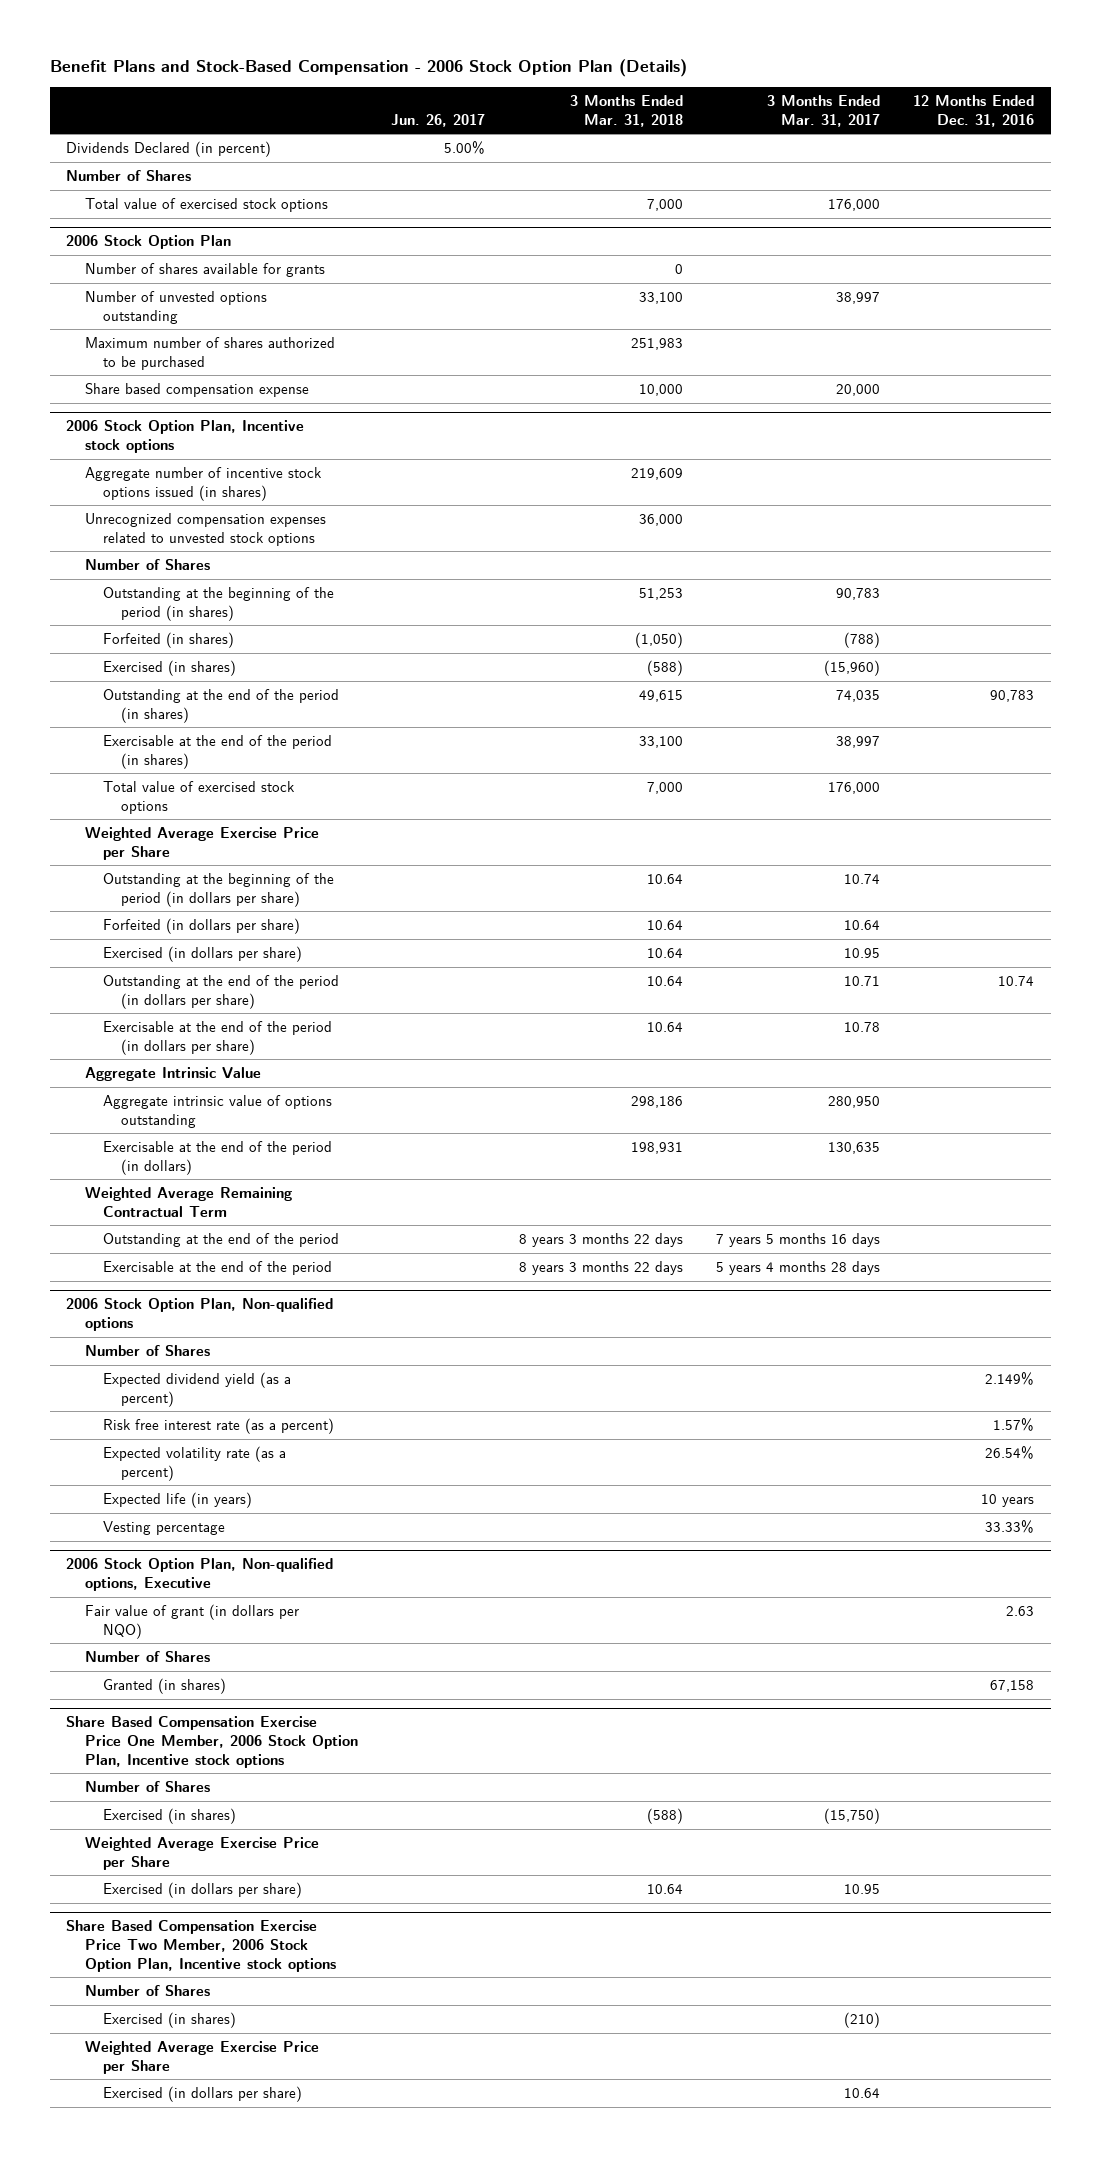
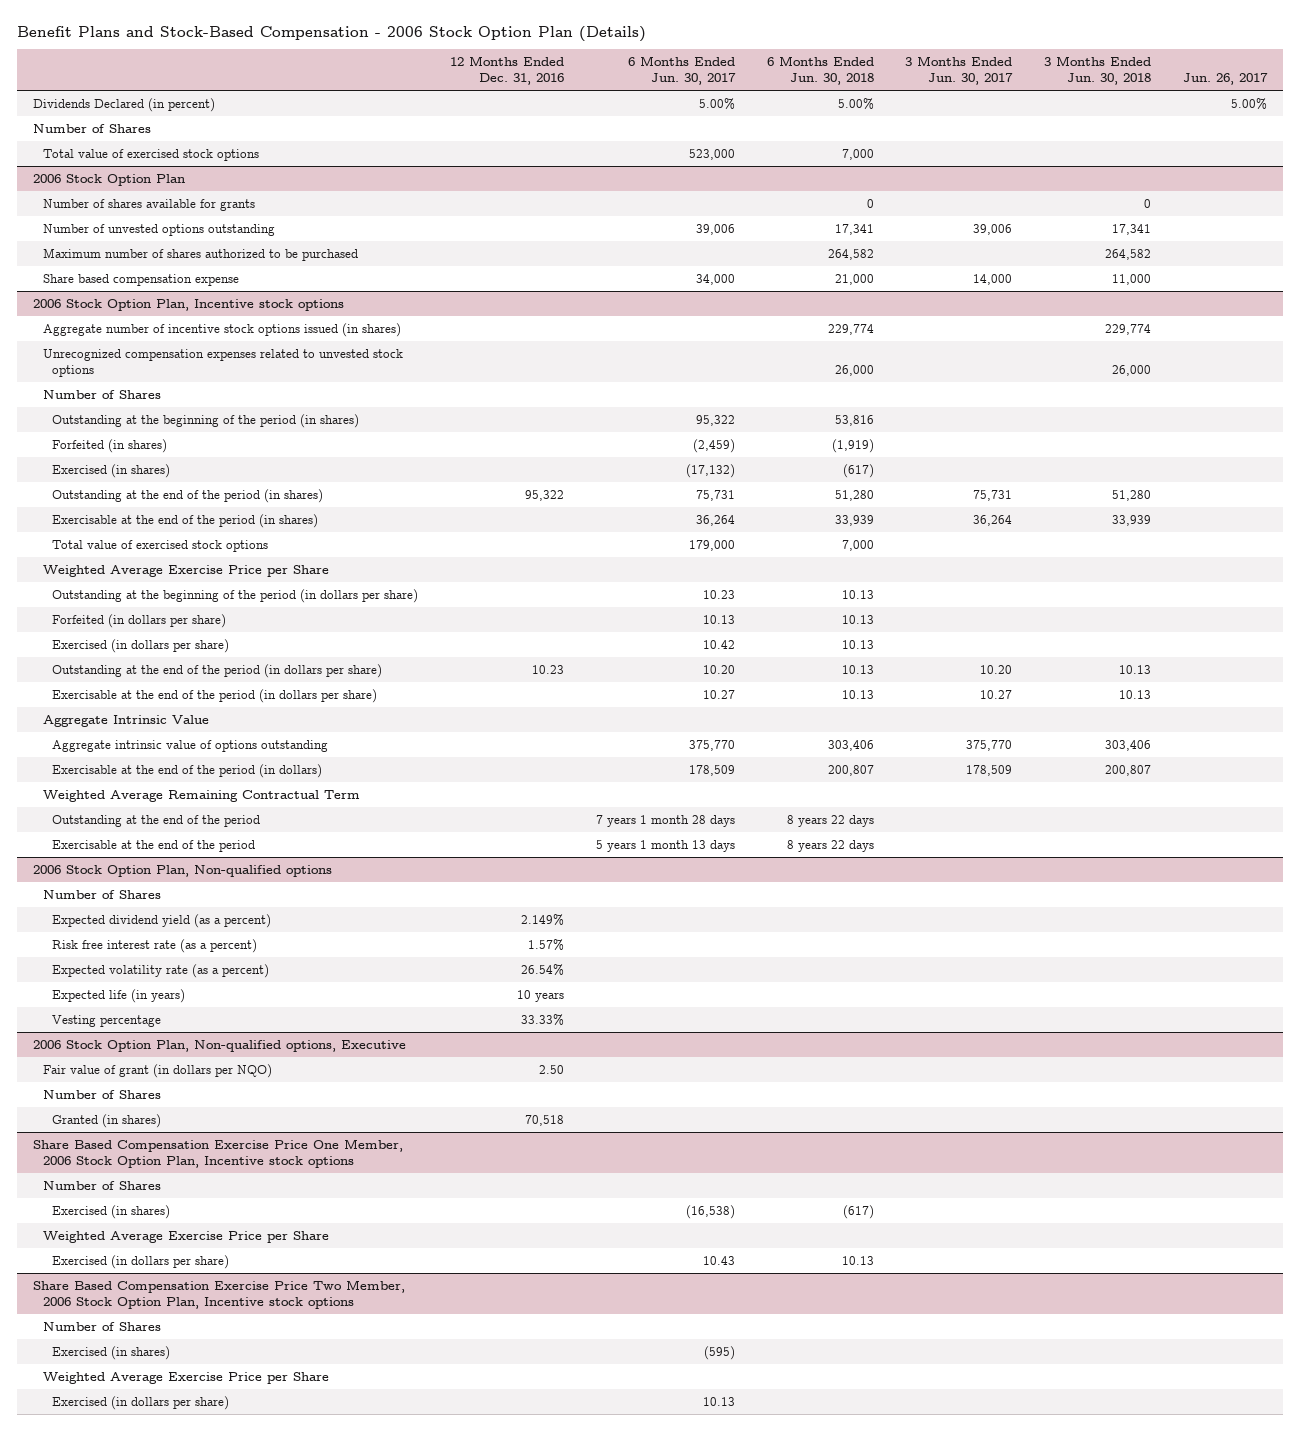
- | Jun. 26, 2017 | 3 Months Ended Mar. 31, 2018 | 3 Months Ended Mar. 31, 2017 | 12 Months Ended Dec. 31, 2016
+ | 12 Months Ended Dec. 31, 2016 | 6 Months Ended Jun. 30, 2017 | 6 Months Ended Jun. 30, 2018 | 3 Months Ended Jun. 30, 2017 | 3 Months Ended Jun. 30, 2018 | Jun. 26, 2017
@ 2006 Stock Option Plan, Incentive stock options
- Outstanding at the end of the period (in shares) | | 49,615 | 74,035 | 90,783
+ Outstanding at the end of the period (in shares) | 95,322 | 75,731 | 51,280 | 75,731 | 51,280 |
- Outstanding at the end of the period (in dollars per share) | | 10.64 | 10.71 | 10.74
+ Outstanding at the end of the period (in dollars per share) | 10.23 | 10.20 | 10.13 | 10.20 | 10.13 |
@ 2006 Stock Option Plan, Non-qualified options, Executive
- Fair value of grant (in dollars per NQO) | | | | 2.63
+ Fair value of grant (in dollars per NQO) | 2.50 | | | | |
- Granted (in shares) | | | | 67,158
+ Granted (in shares) | 70,518 | | | | |

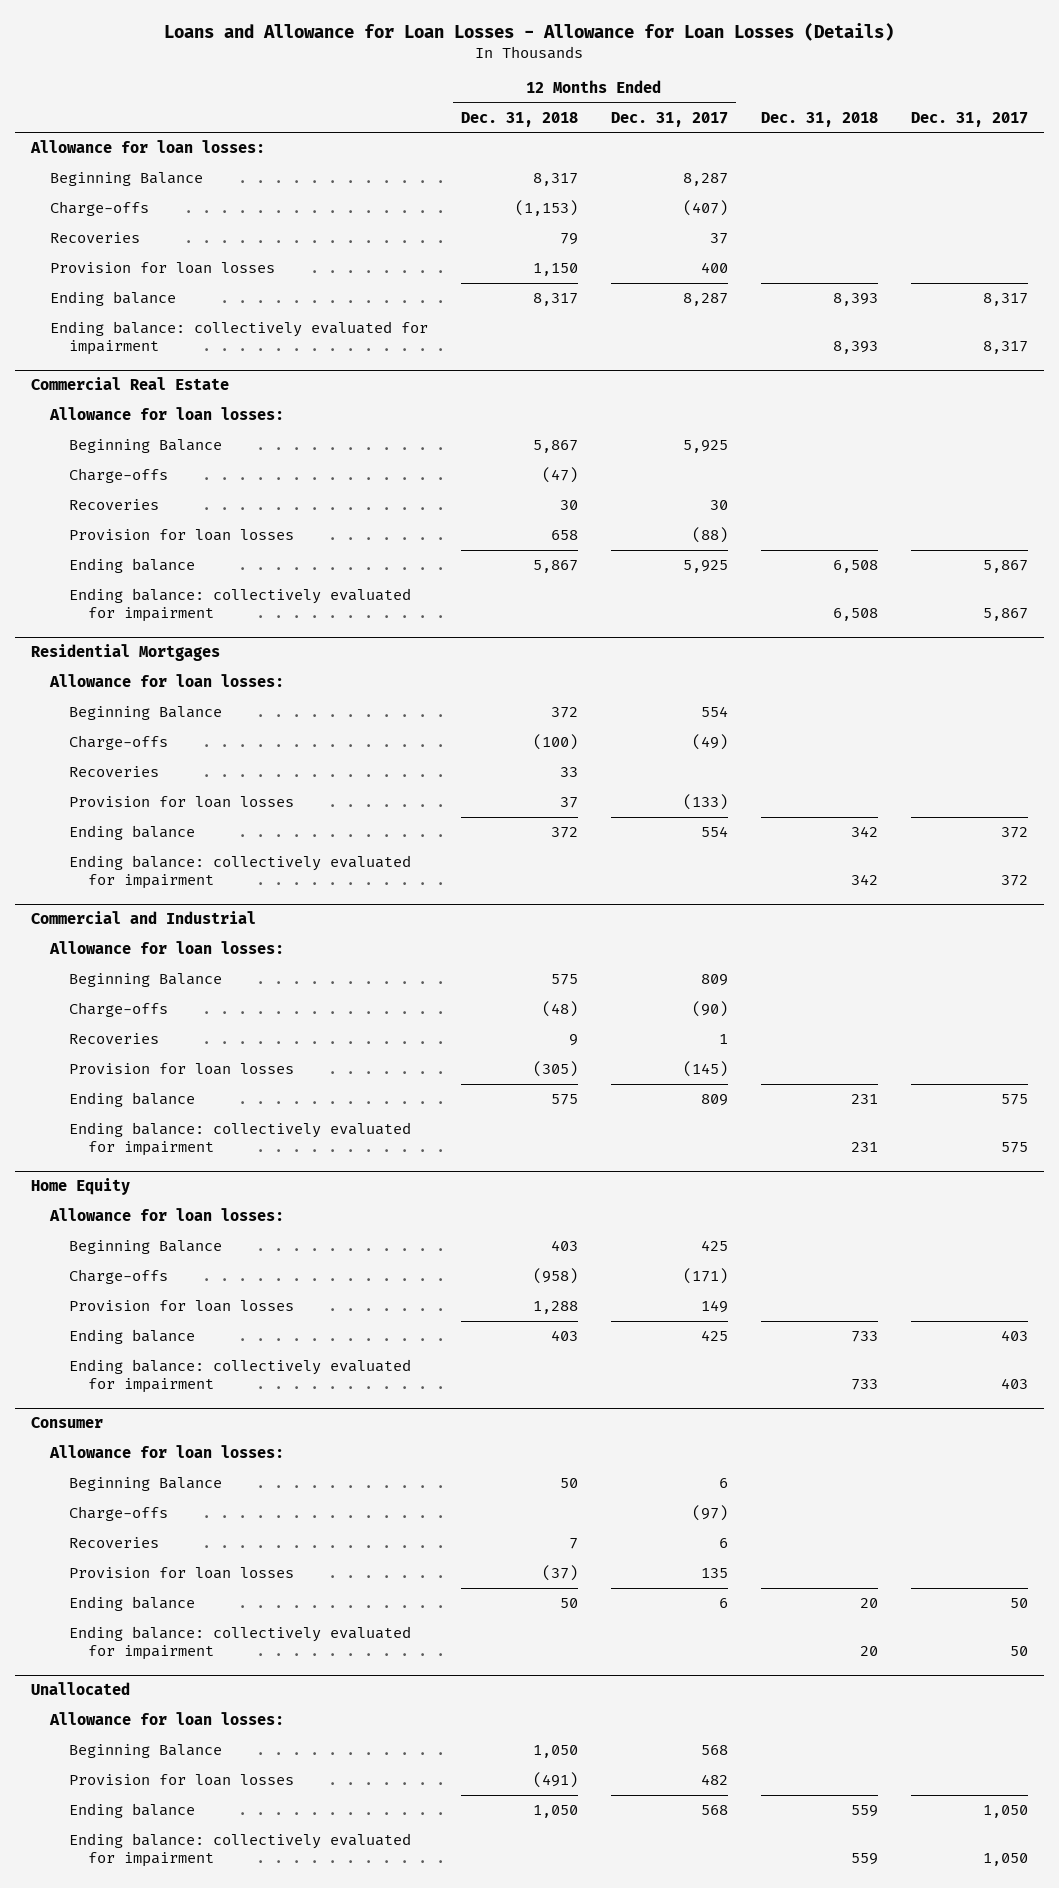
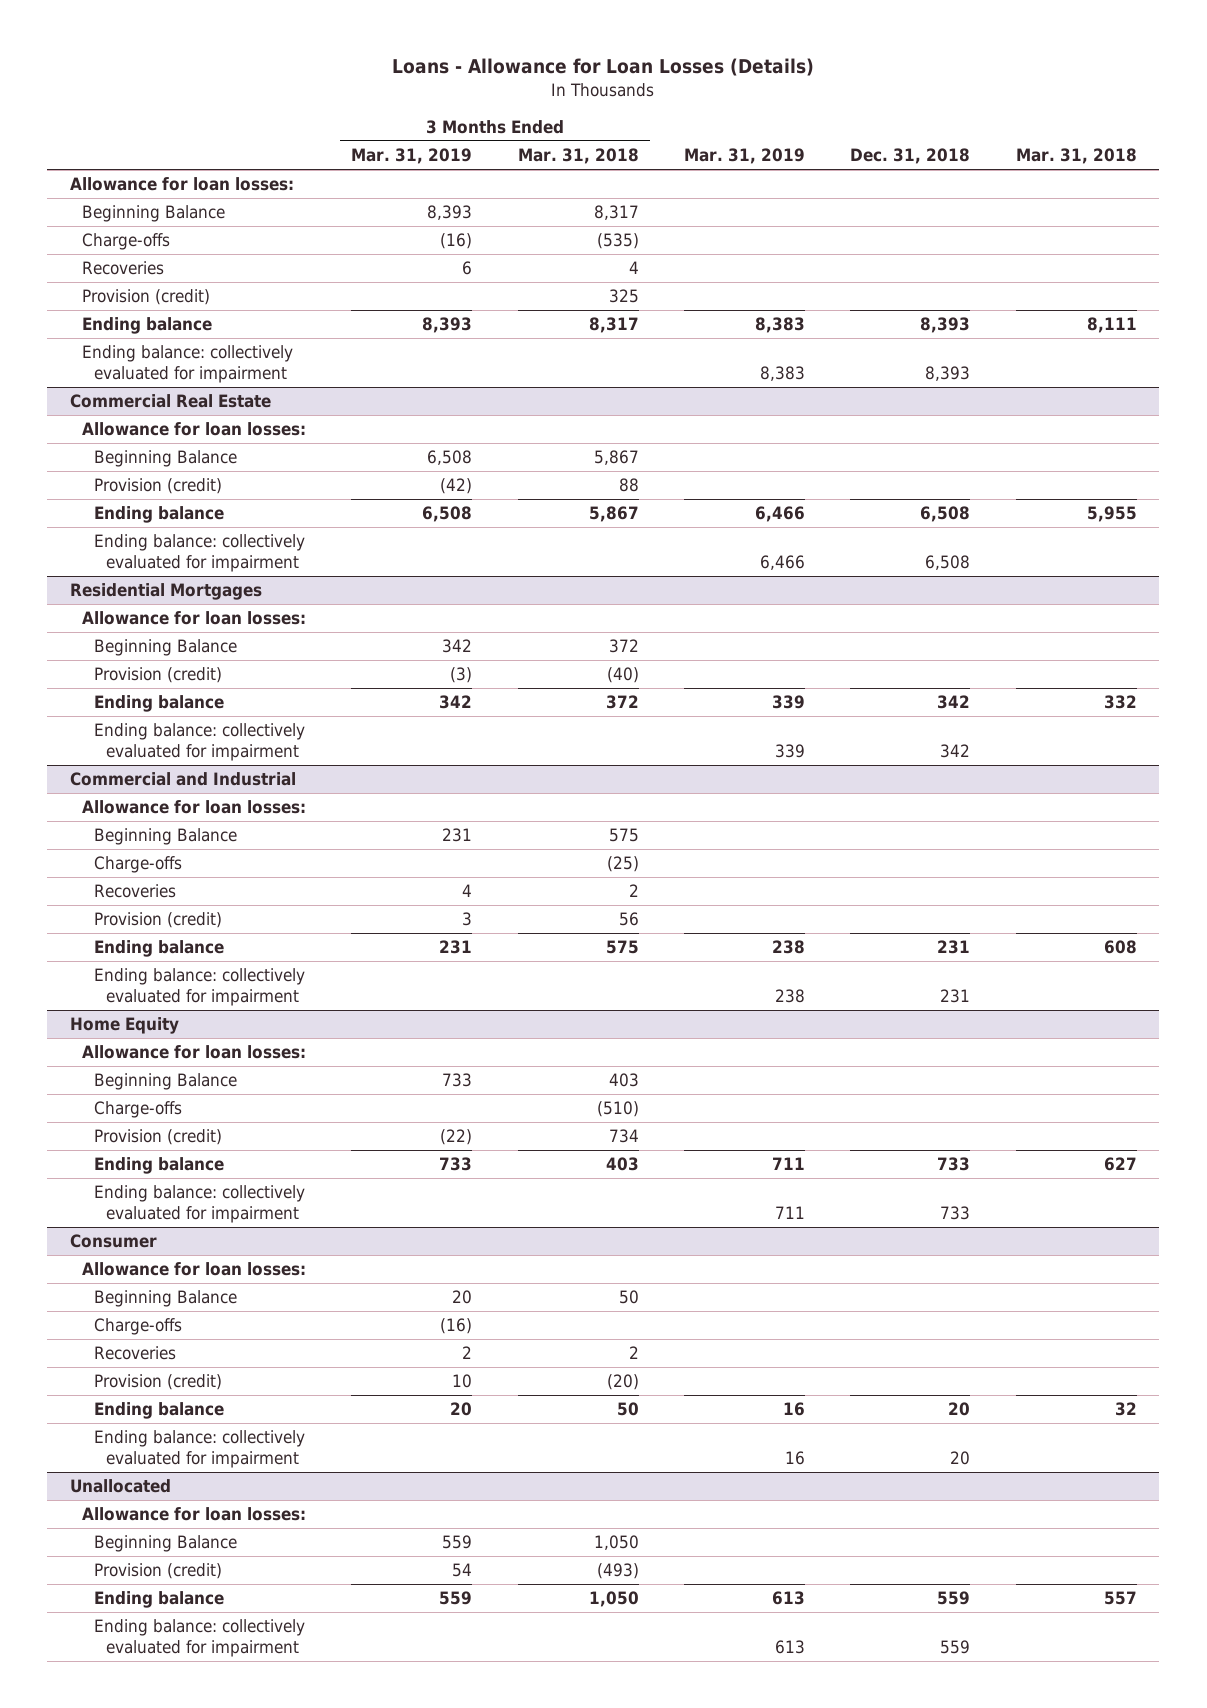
- Loans and Allowance for Loan Losses - Allowance for Loan Losses (Details)
+ Loans - Allowance for Loan Losses (Details)
- | 12 Months Ended Dec. 31, 2018 | 12 Months Ended Dec. 31, 2017 | Dec. 31, 2018 | Dec. 31, 2017
+ | 3 Months Ended Mar. 31, 2019 | 3 Months Ended Mar. 31, 2018 | Mar. 31, 2019 | Dec. 31, 2018 | Mar. 31, 2018
- Provision for loan losses | 1,150 | 400 | |
+ Provision (credit) | | 325 | | |
@ Commercial Real Estate
- Charge-offs | (47) | | |
- Recoveries | 30 | 30 | |
- Provision for loan losses | 658 | (88) | |
+ Provision (credit) | (42) | 88 | | |
@ Residential Mortgages
- Charge-offs | (100) | (49) | |
- Recoveries | 33 | | |
- Provision for loan losses | 37 | (133) | |
+ Provision (credit) | (3) | (40) | | |
@ Commercial and Industrial
- Provision for loan losses | (305) | (145) | |
+ Provision (credit) | 3 | 56 | | |
@ Home Equity
- Provision for loan losses | 1,288 | 149 | |
+ Provision (credit) | (22) | 734 | | |
@ Consumer
- Provision for loan losses | (37) | 135 | |
+ Provision (credit) | 10 | (20) | | |
@ Unallocated
- Provision for loan losses | (491) | 482 | |
+ Provision (credit) | 54 | (493) | | |

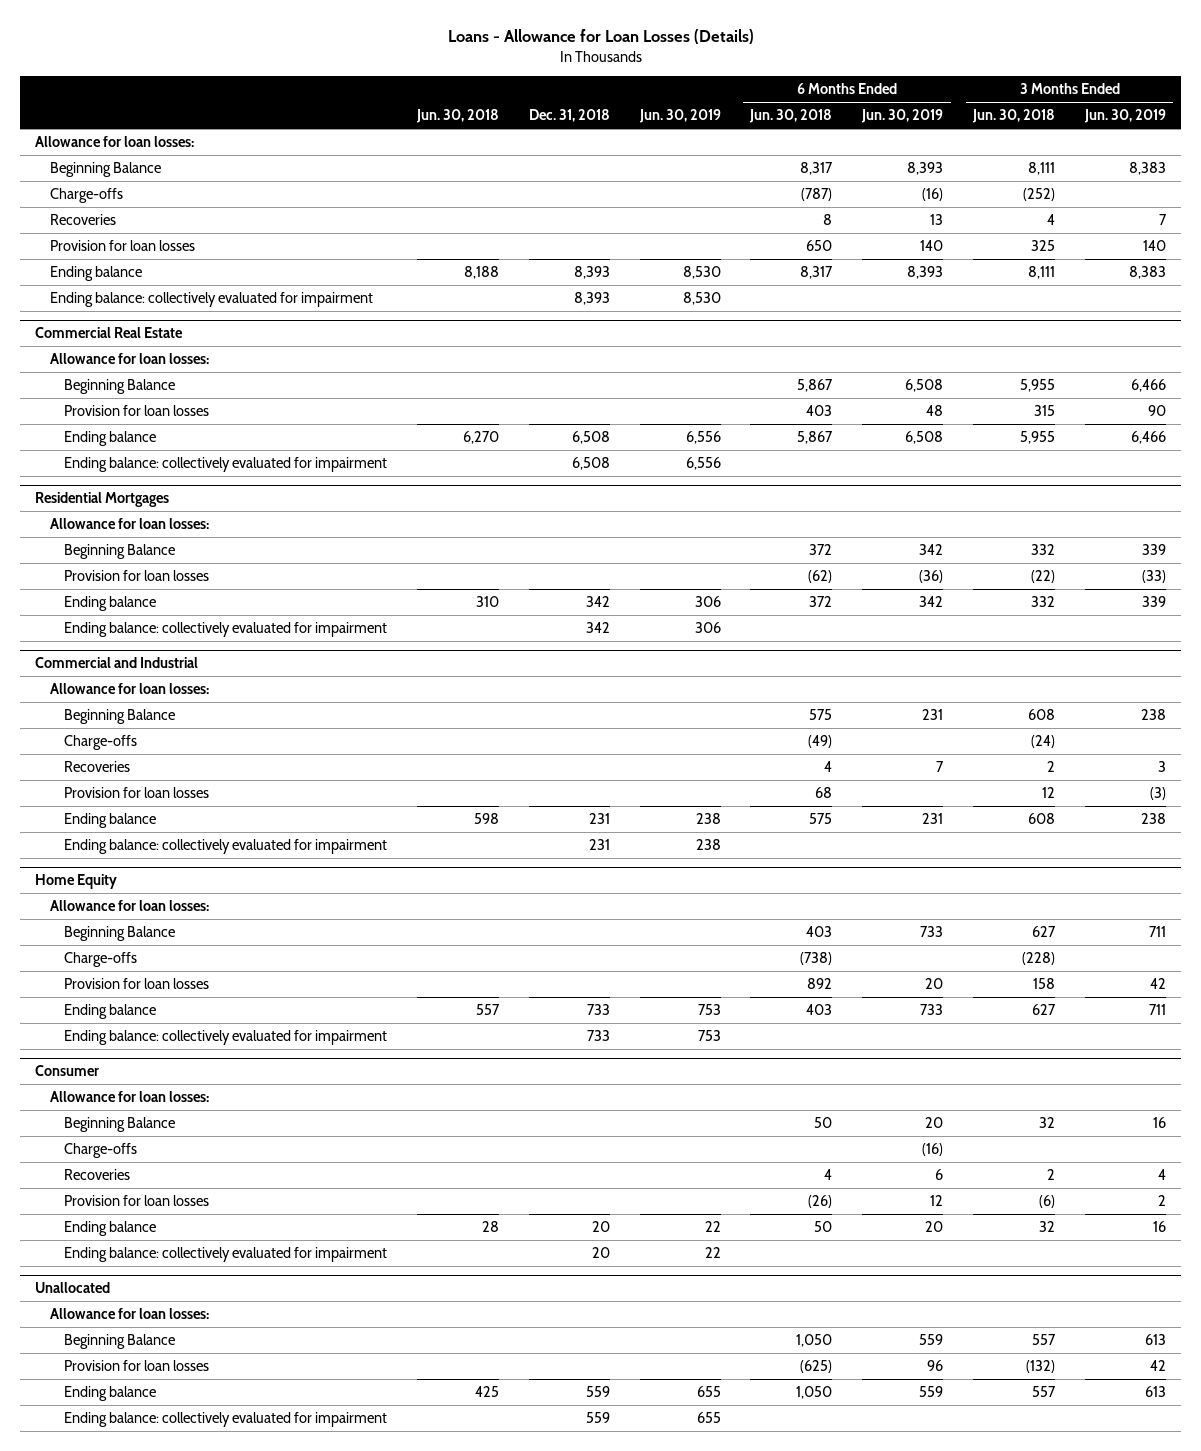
- | 3 Months Ended Mar. 31, 2019 | 3 Months Ended Mar. 31, 2018 | Mar. 31, 2019 | Dec. 31, 2018 | Mar. 31, 2018
+ | Jun. 30, 2018 | Dec. 31, 2018 | Jun. 30, 2019 | 6 Months Ended Jun. 30, 2018 | 6 Months Ended Jun. 30, 2019 | 3 Months Ended Jun. 30, 2018 | 3 Months Ended Jun. 30, 2019
- Provision (credit) | | 325 | | |
+ Provision for loan losses | | | | 650 | 140 | 325 | 140
@ Commercial Real Estate
- Provision (credit) | (42) | 88 | | |
+ Provision for loan losses | | | | 403 | 48 | 315 | 90
@ Residential Mortgages
- Provision (credit) | (3) | (40) | | |
+ Provision for loan losses | | | | (62) | (36) | (22) | (33)
@ Commercial and Industrial
- Provision (credit) | 3 | 56 | | |
+ Provision for loan losses | | | | 68 | | 12 | (3)
@ Home Equity
- Provision (credit) | (22) | 734 | | |
+ Provision for loan losses | | | | 892 | 20 | 158 | 42
@ Consumer
- Provision (credit) | 10 | (20) | | |
+ Provision for loan losses | | | | (26) | 12 | (6) | 2
@ Unallocated
- Provision (credit) | 54 | (493) | | |
+ Provision for loan losses | | | | (625) | 96 | (132) | 42

